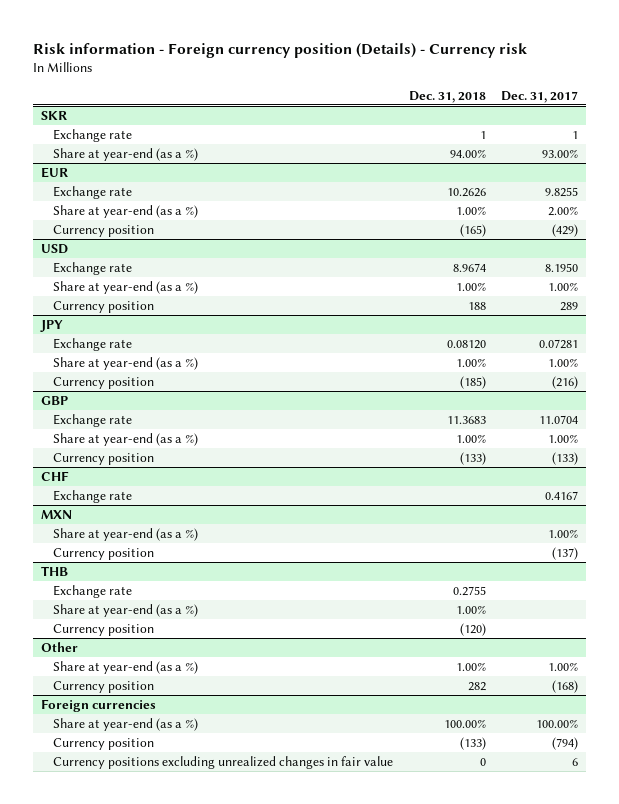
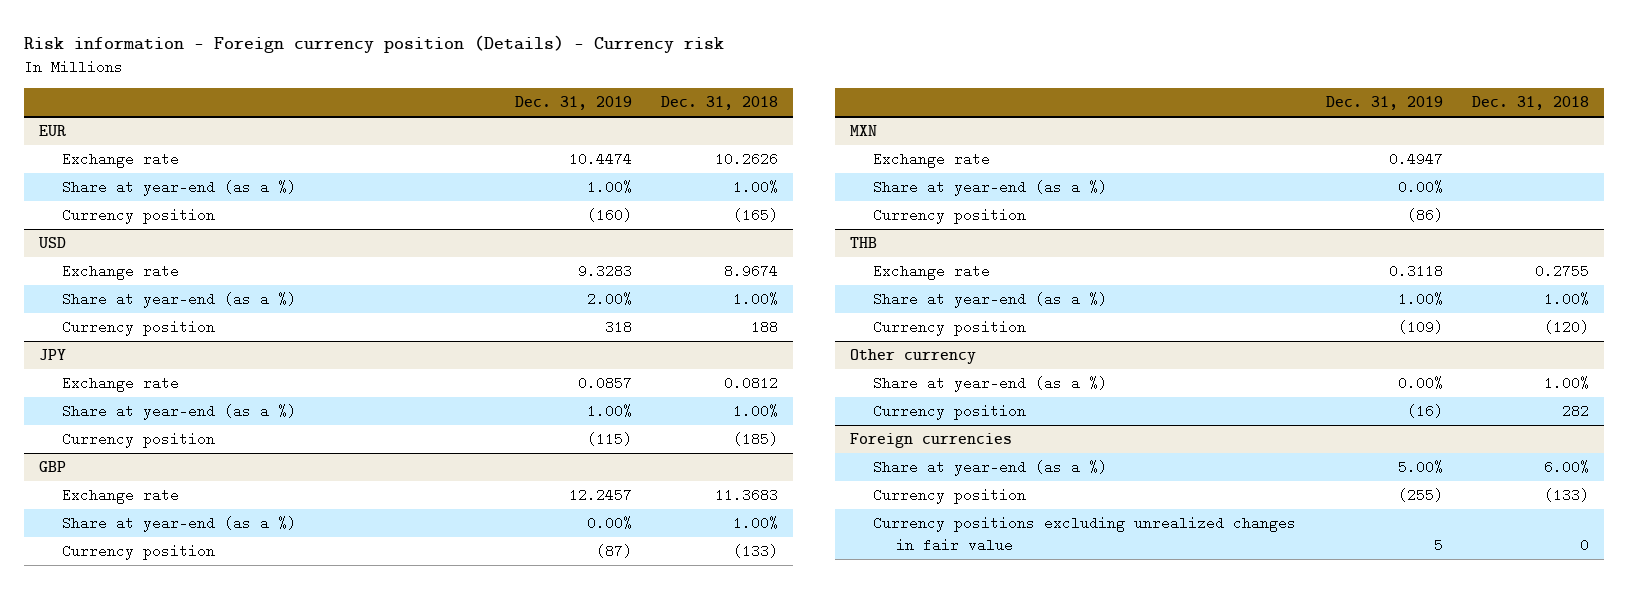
- | Dec. 31, 2018 | Dec. 31, 2017
+ | Dec. 31, 2019 | Dec. 31, 2018
- SKR
- Exchange rate | 1 | 1
- Share at year-end (as a %) | 94.00% | 93.00%
@ JPY
- Exchange rate | 0.08120 | 0.07281
+ Exchange rate | 0.0857 | 0.0812
- CHF
- Exchange rate | | 0.4167
@ MXN
+ Exchange rate | 0.4947 |
- Other
+ Other currency
@ Foreign currencies
- Share at year-end (as a %) | 100.00% | 100.00%
+ Share at year-end (as a %) | 5.00% | 6.00%

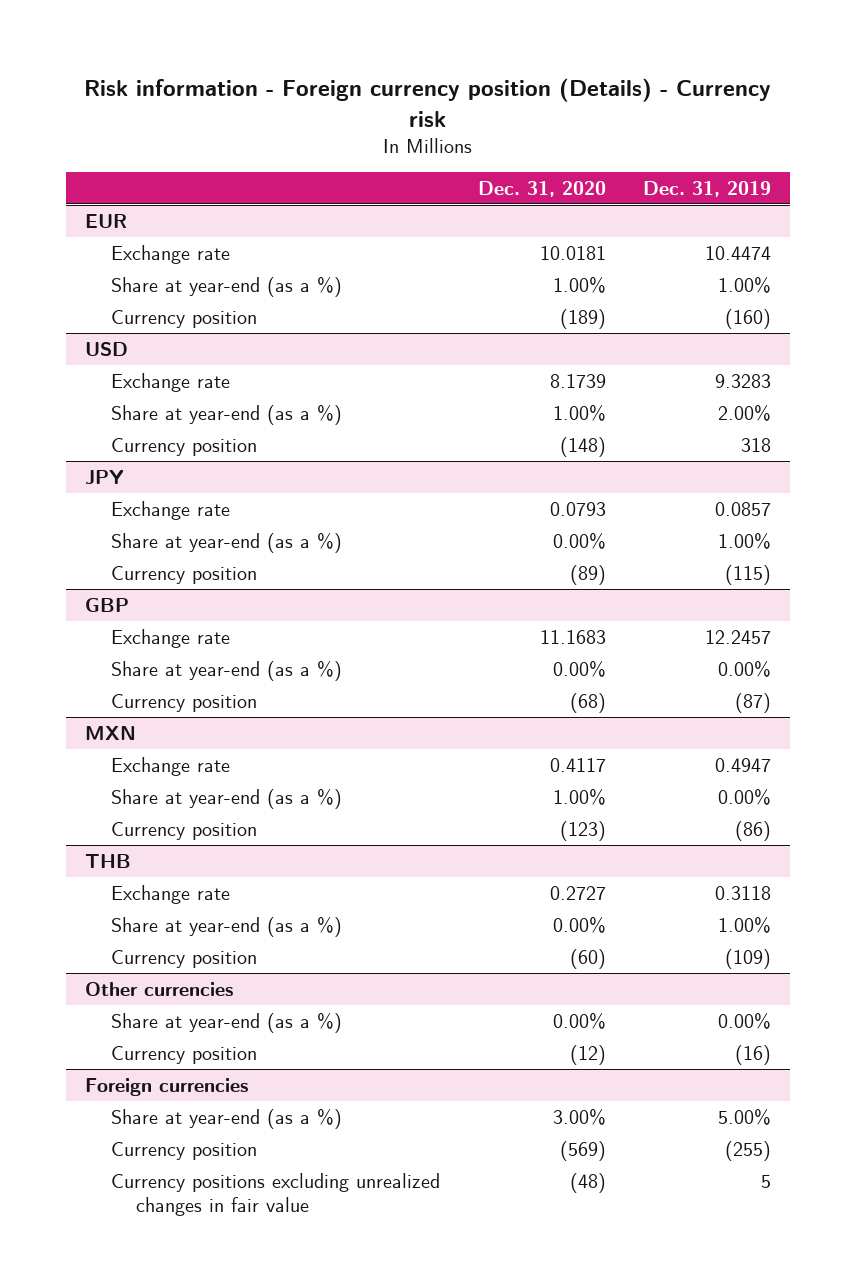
- | Dec. 31, 2019 | Dec. 31, 2018
+ | Dec. 31, 2020 | Dec. 31, 2019
- Other currency
+ Other currencies

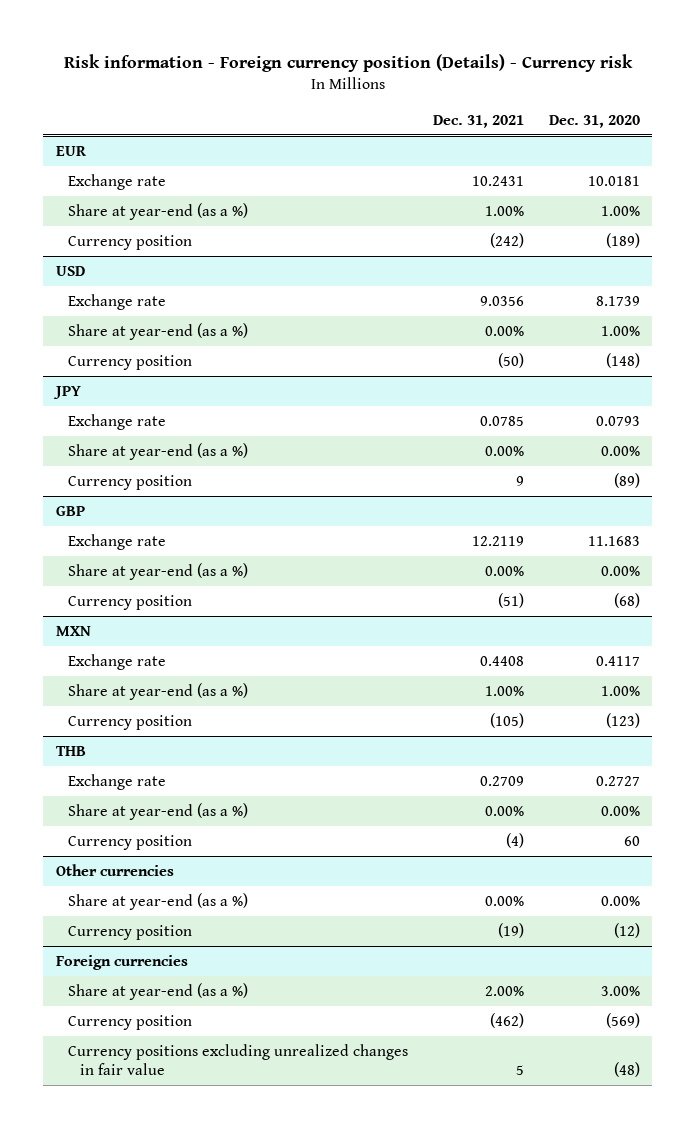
- | Dec. 31, 2020 | Dec. 31, 2019
+ | Dec. 31, 2021 | Dec. 31, 2020
@ THB
- Currency position | (60) | (109)
+ Currency position | (4) | 60

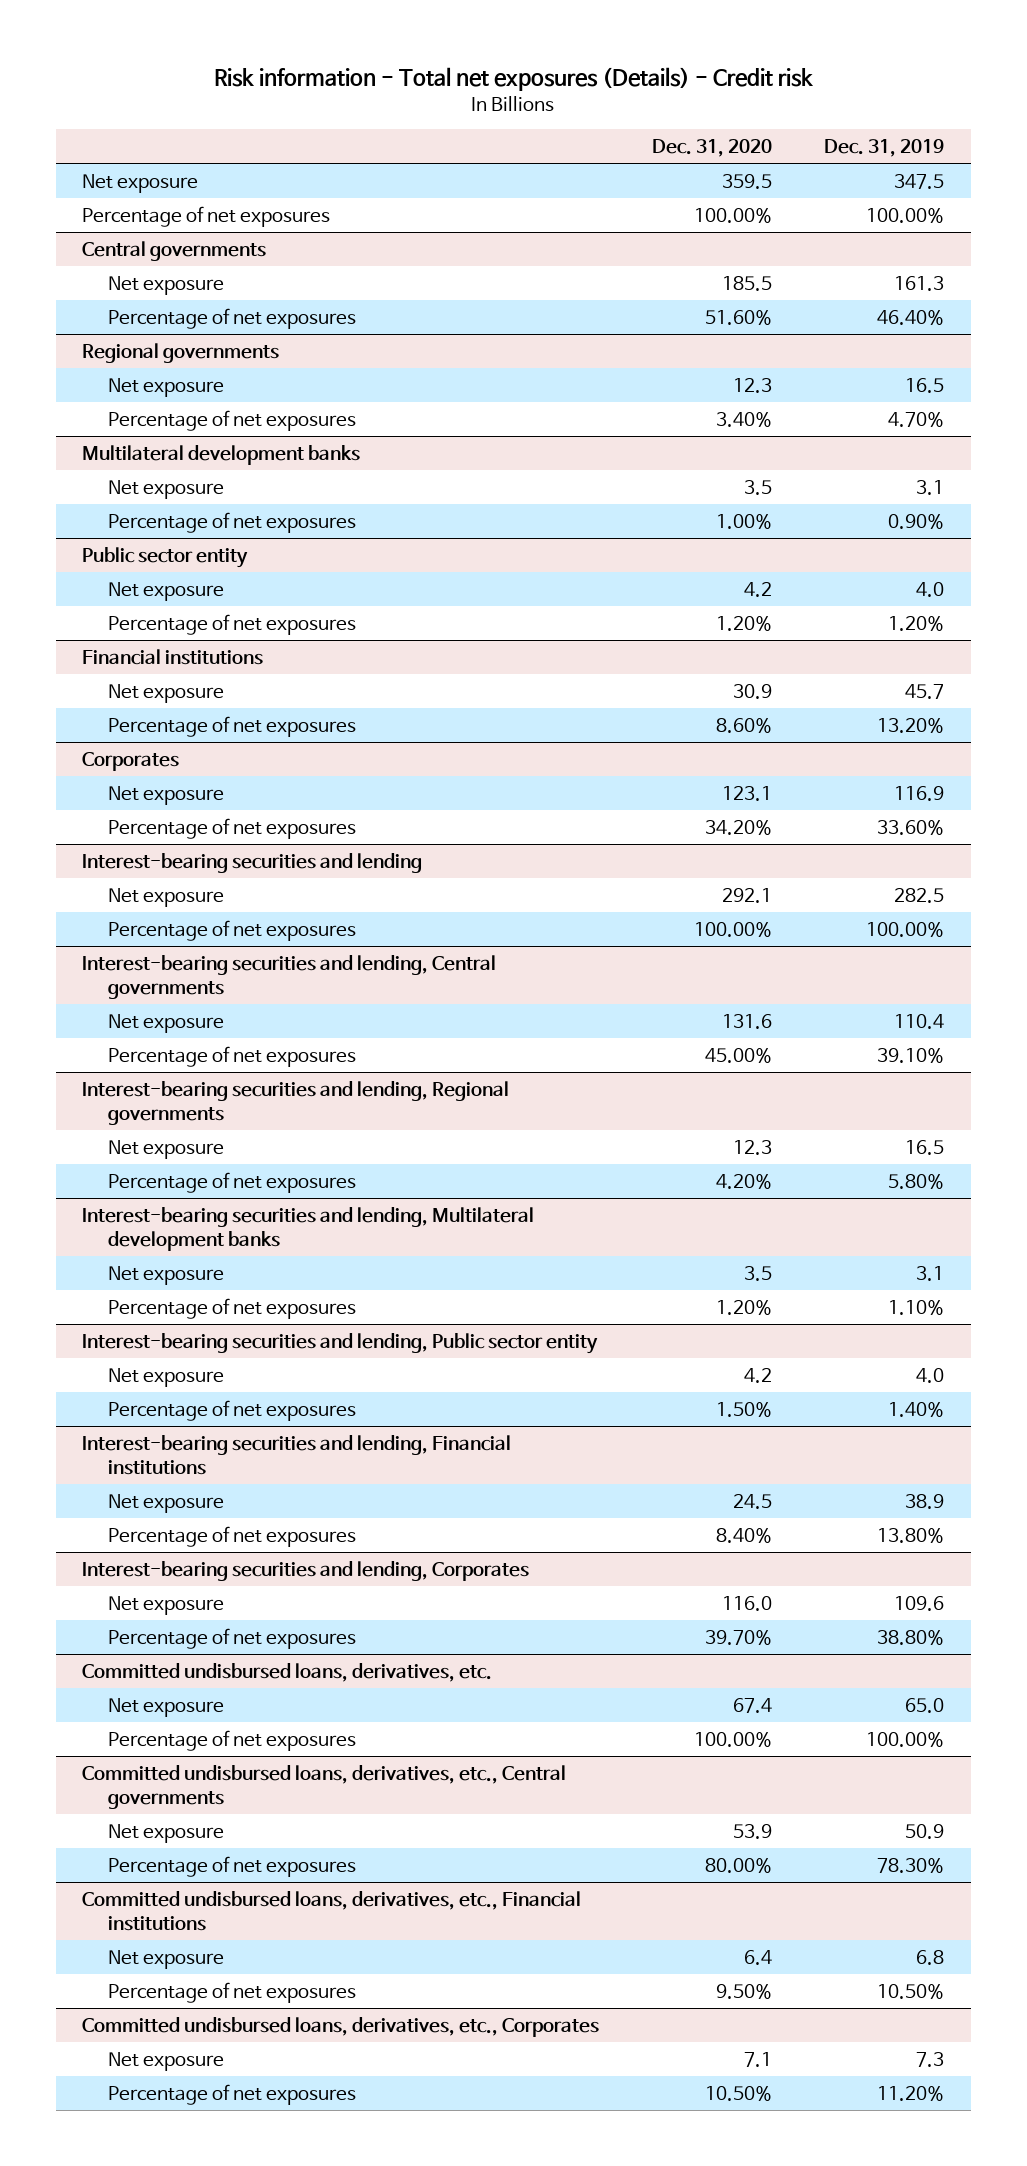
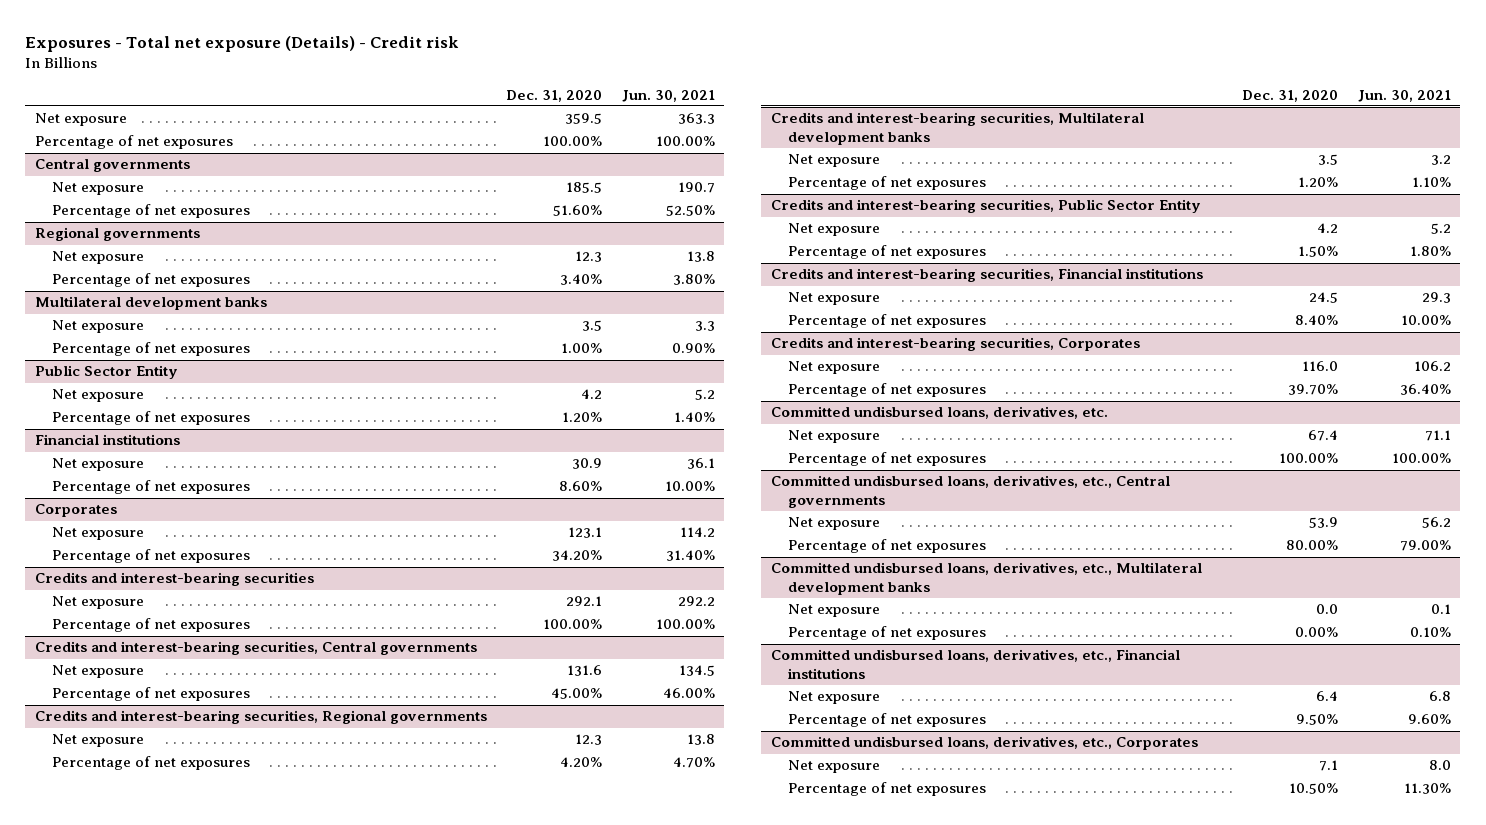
- Risk information - Total net exposures (Details) - Credit risk
+ Exposures - Total net exposure (Details) - Credit risk
- | Dec. 31, 2020 | Dec. 31, 2019
+ | Dec. 31, 2020 | Jun. 30, 2021
- Public sector entity
+ Public Sector Entity
- Interest-bearing securities and lending
+ Credits and interest-bearing securities
- Interest-bearing securities and lending, Central governments
+ Credits and interest-bearing securities, Central governments
- Interest-bearing securities and lending, Regional governments
+ Credits and interest-bearing securities, Regional governments
- Interest-bearing securities and lending, Multilateral development banks
+ Credits and interest-bearing securities, Multilateral development banks
- Interest-bearing securities and lending, Public sector entity
+ Credits and interest-bearing securities, Public Sector Entity
- Interest-bearing securities and lending, Financial institutions
+ Credits and interest-bearing securities, Financial institutions
- Interest-bearing securities and lending, Corporates
+ Credits and interest-bearing securities, Corporates
+ Committed undisbursed loans, derivatives, etc., Multilateral development banks
+ Net exposure | 0.0 | 0.1
+ Percentage of net exposures | 0.00% | 0.10%

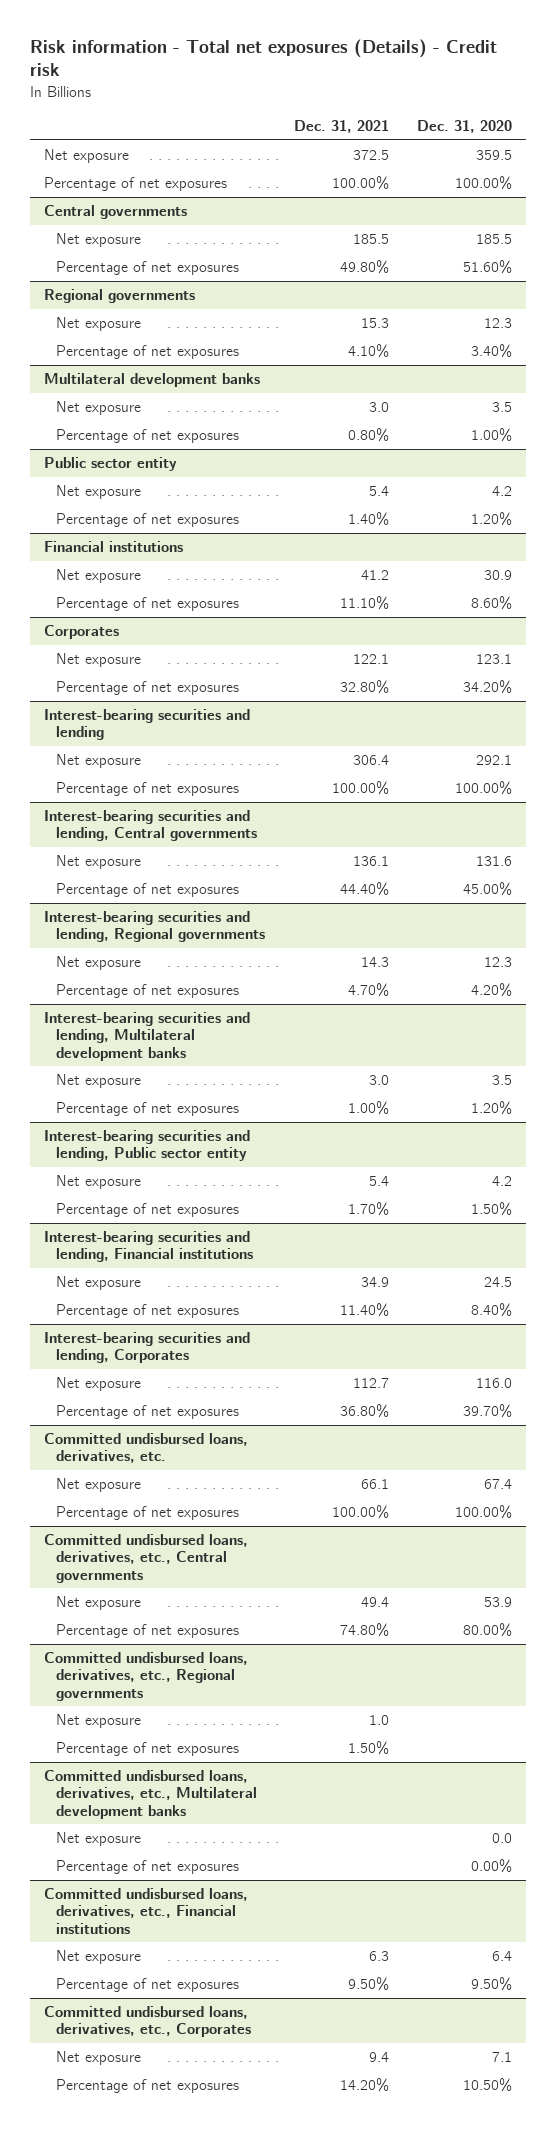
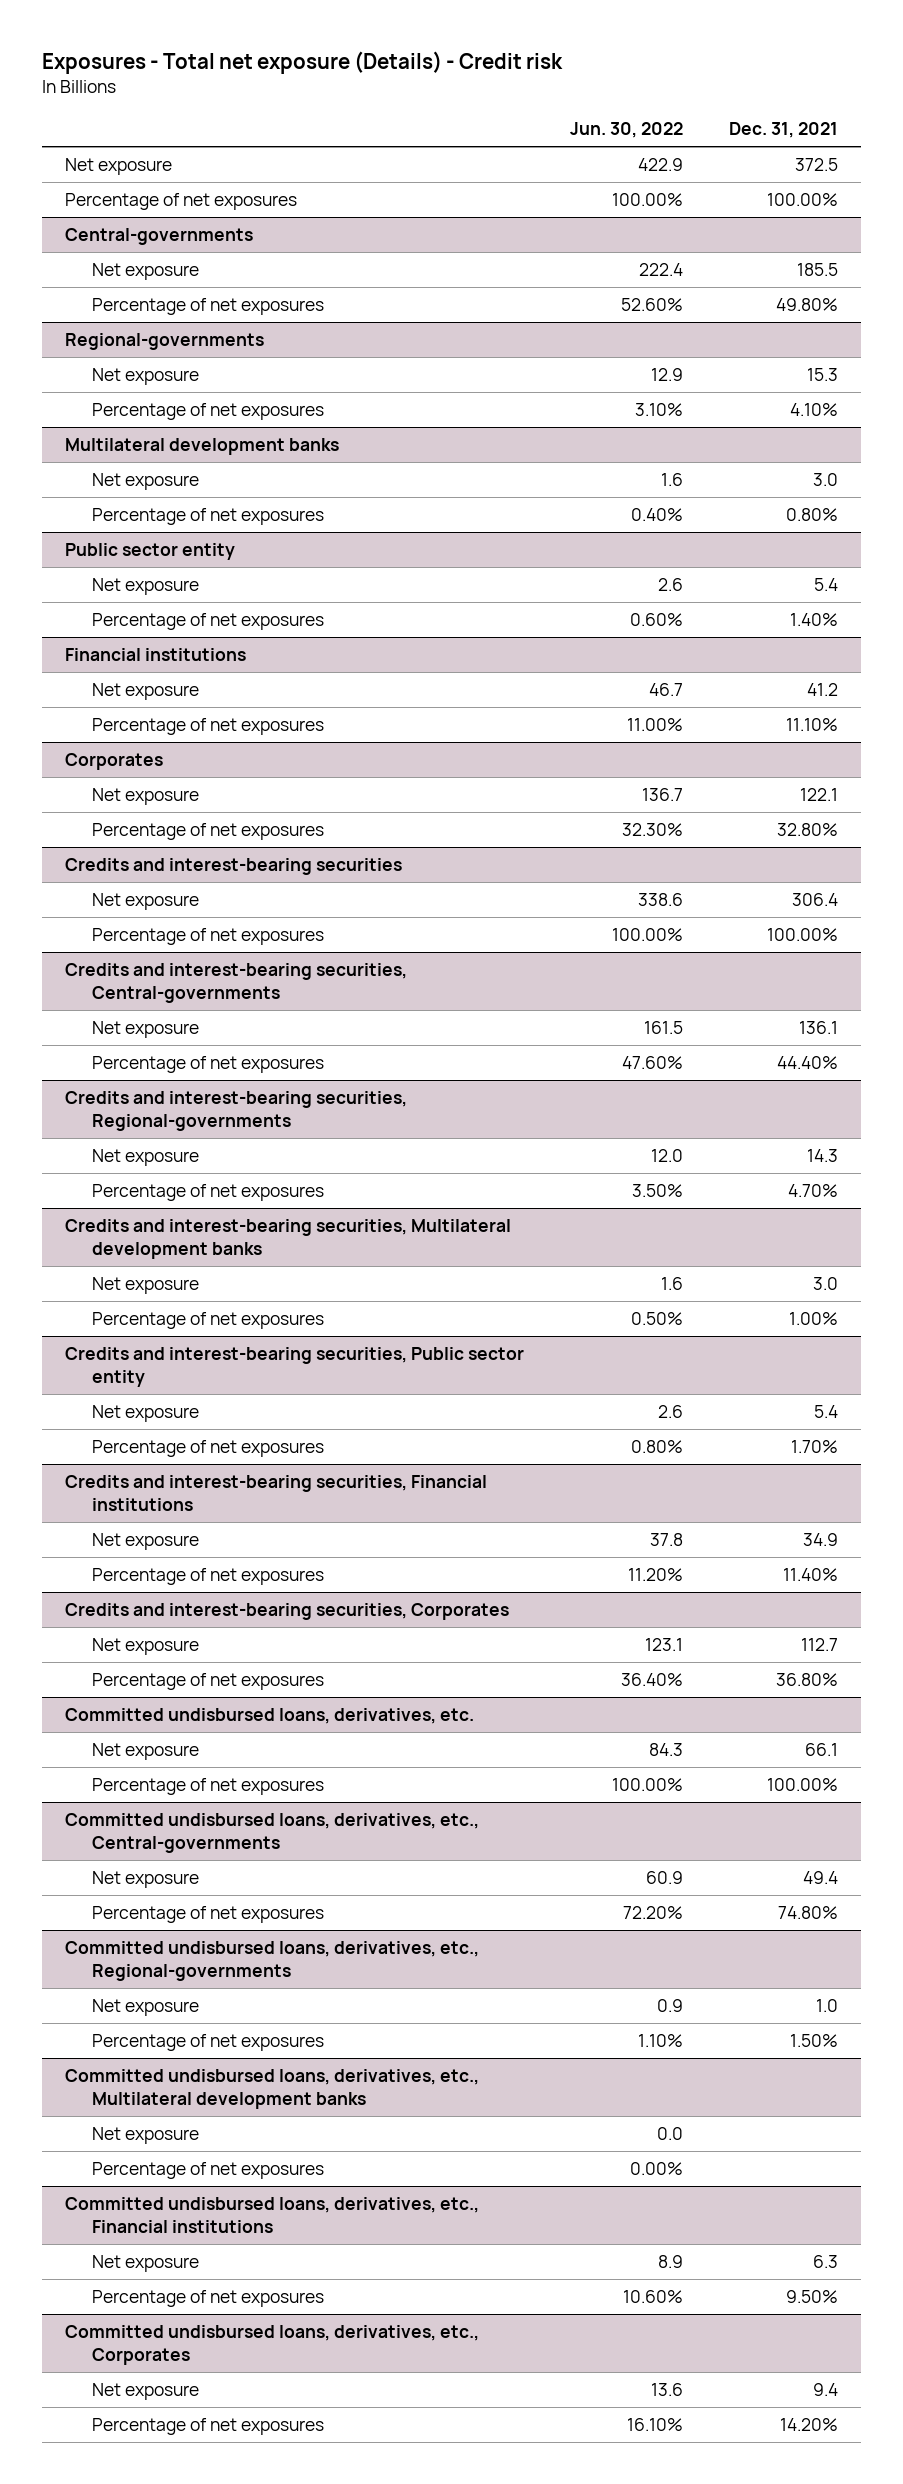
- Risk information - Total net exposures (Details) - Credit risk
+ Exposures - Total net exposure (Details) - Credit risk
- | Dec. 31, 2021 | Dec. 31, 2020
+ | Jun. 30, 2022 | Dec. 31, 2021
- Central governments
+ Central-governments
- Regional governments
+ Regional-governments
- Interest-bearing securities and lending
+ Credits and interest-bearing securities
- Interest-bearing securities and lending, Central governments
+ Credits and interest-bearing securities, Central-governments
- Interest-bearing securities and lending, Regional governments
+ Credits and interest-bearing securities, Regional-governments
- Interest-bearing securities and lending, Multilateral development banks
+ Credits and interest-bearing securities, Multilateral development banks
- Interest-bearing securities and lending, Public sector entity
+ Credits and interest-bearing securities, Public sector entity
- Interest-bearing securities and lending, Financial institutions
+ Credits and interest-bearing securities, Financial institutions
- Interest-bearing securities and lending, Corporates
+ Credits and interest-bearing securities, Corporates
- Committed undisbursed loans, derivatives, etc., Central governments
+ Committed undisbursed loans, derivatives, etc., Central-governments
- Committed undisbursed loans, derivatives, etc., Regional governments
+ Committed undisbursed loans, derivatives, etc., Regional-governments

